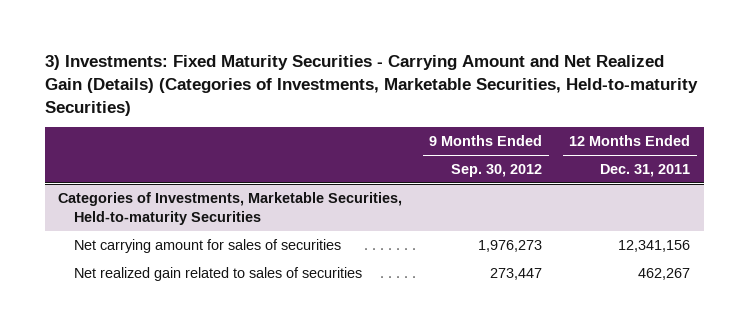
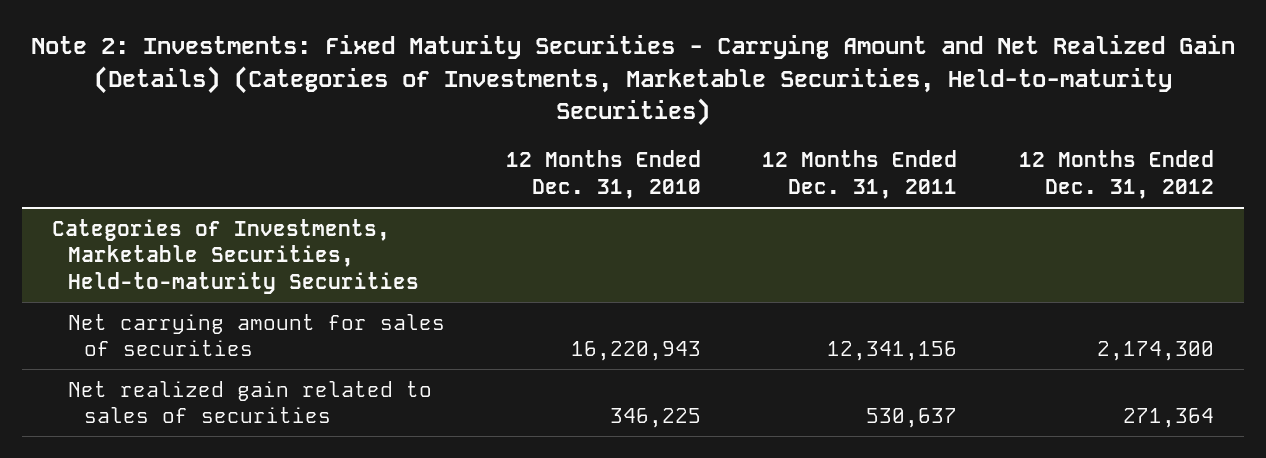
- 3) Investments: Fixed Maturity Securities - Carrying Amount and Net Realized Gain (Details) (Categories of Investments, Marketable Securities, Held-to-maturity Securities)
+ Note 2: Investments: Fixed Maturity Securities - Carrying Amount and Net Realized Gain (Details) (Categories of Investments, Marketable Securities, Held-to-maturity Securities)
- | 9 Months Ended Sep. 30, 2012 | 12 Months Ended Dec. 31, 2011
+ | 12 Months Ended Dec. 31, 2010 | 12 Months Ended Dec. 31, 2011 | 12 Months Ended Dec. 31, 2012
@ Categories of Investments, Marketable Securities, Held-to-maturity Securities
- Net realized gain related to sales of securities | 273,447 | 462,267
+ Net realized gain related to sales of securities | 346,225 | 530,637 | 271,364

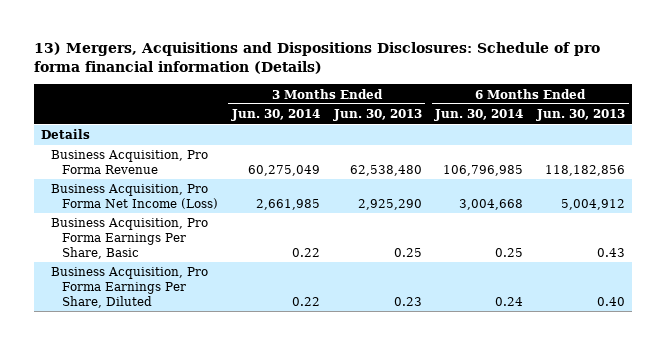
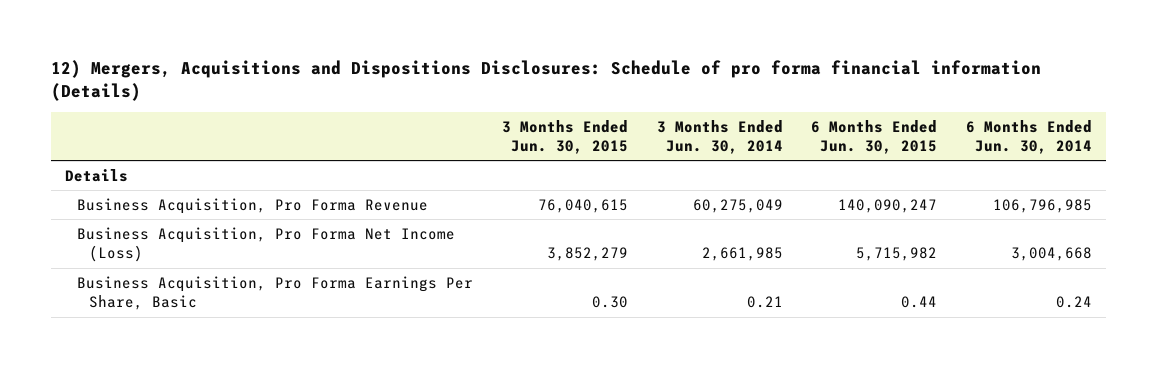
- 13) Mergers, Acquisitions and Dispositions Disclosures: Schedule of pro forma financial information (Details)
+ 12) Mergers, Acquisitions and Dispositions Disclosures: Schedule of pro forma financial information (Details)
- | 3 Months Ended Jun. 30, 2014 | 3 Months Ended Jun. 30, 2013 | 6 Months Ended Jun. 30, 2014 | 6 Months Ended Jun. 30, 2013
+ | 3 Months Ended Jun. 30, 2015 | 3 Months Ended Jun. 30, 2014 | 6 Months Ended Jun. 30, 2015 | 6 Months Ended Jun. 30, 2014
- Business Acquisition, Pro Forma Earnings Per Share, Basic | 0.22 | 0.25 | 0.25 | 0.43
- Business Acquisition, Pro Forma Earnings Per Share, Diluted | 0.22 | 0.23 | 0.24 | 0.40
+ Business Acquisition, Pro Forma Earnings Per Share, Basic | 0.30 | 0.21 | 0.44 | 0.24

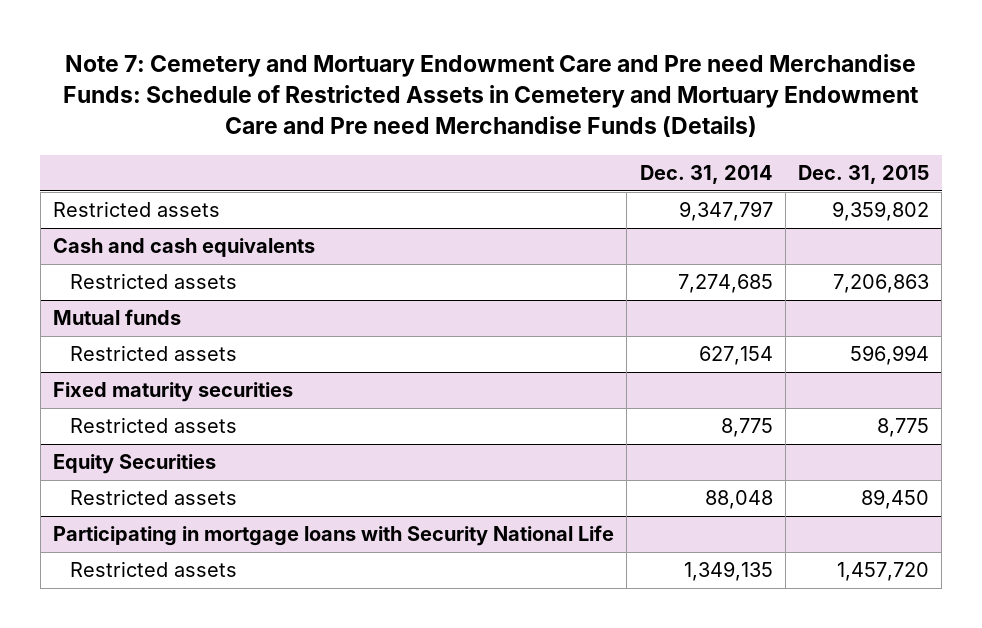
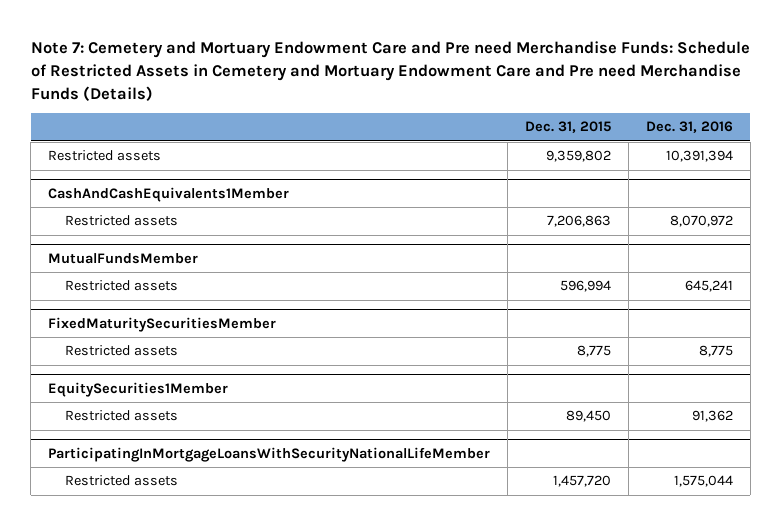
- | Dec. 31, 2014 | Dec. 31, 2015
+ | Dec. 31, 2015 | Dec. 31, 2016
- Cash and cash equivalents
+ CashAndCashEquivalents1Member
- Mutual funds
+ MutualFundsMember
- Fixed maturity securities
+ FixedMaturitySecuritiesMember
- Equity Securities
+ EquitySecurities1Member
- Participating in mortgage loans with Security National Life
+ ParticipatingInMortgageLoansWithSecurityNationalLifeMember

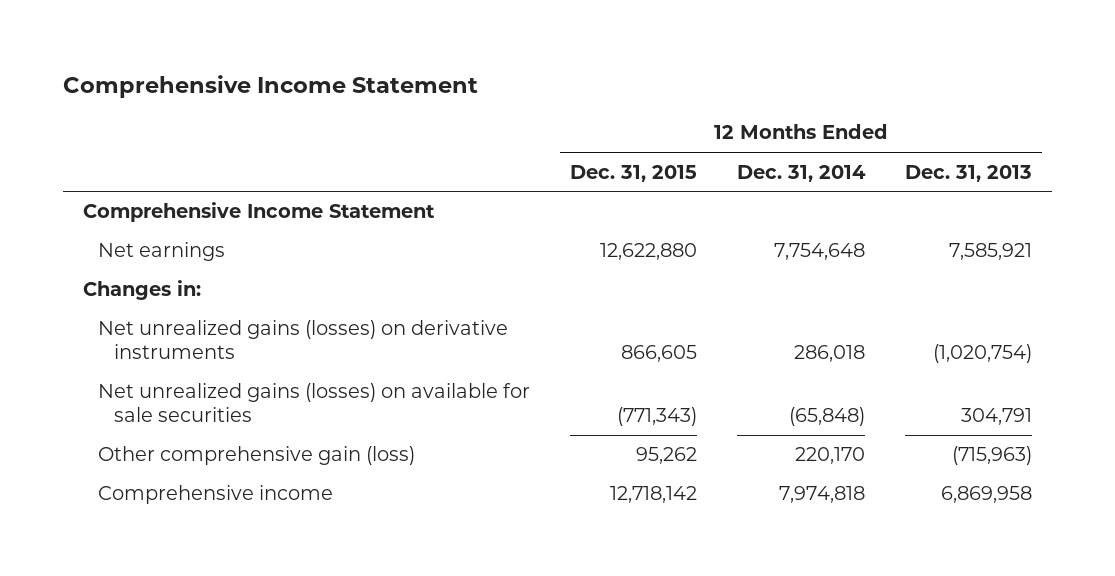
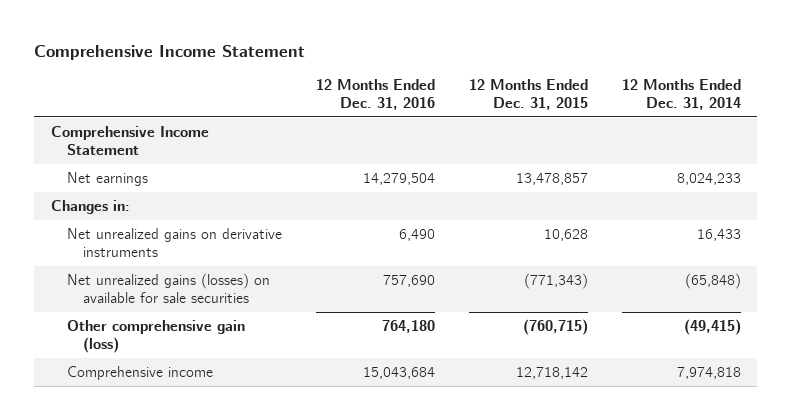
- | 12 Months Ended Dec. 31, 2015 | 12 Months Ended Dec. 31, 2014 | 12 Months Ended Dec. 31, 2013
+ | 12 Months Ended Dec. 31, 2016 | 12 Months Ended Dec. 31, 2015 | 12 Months Ended Dec. 31, 2014
- Net earnings | 12,622,880 | 7,754,648 | 7,585,921
+ Net earnings | 14,279,504 | 13,478,857 | 8,024,233
- Net unrealized gains (losses) on derivative instruments | 866,605 | 286,018 | (1,020,754)
+ Net unrealized gains on derivative instruments | 6,490 | 10,628 | 16,433
- Other comprehensive gain (loss) | 95,262 | 220,170 | (715,963)
+ Other comprehensive gain (loss) | 764,180 | (760,715) | (49,415)

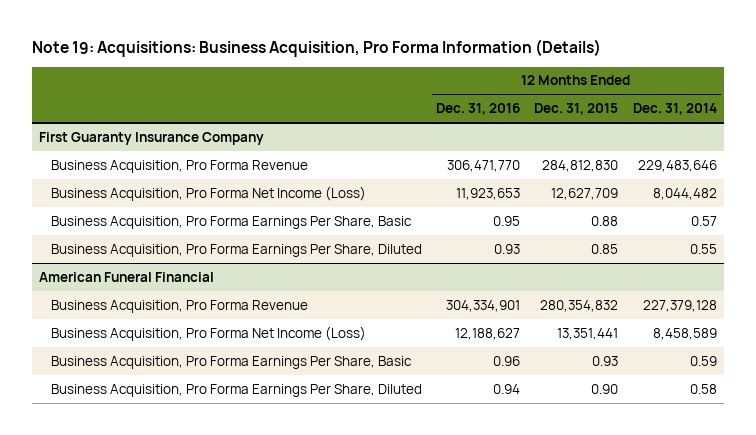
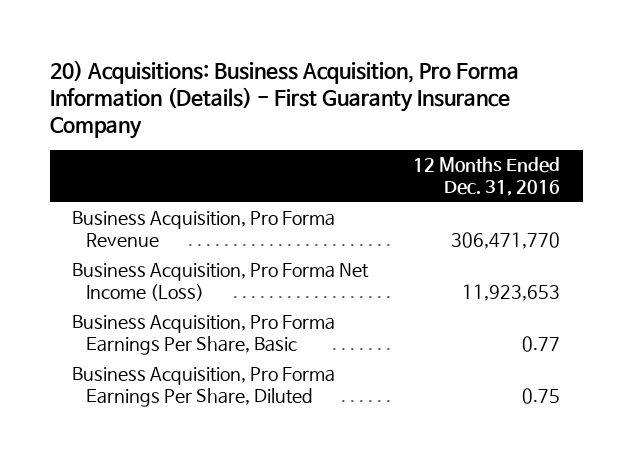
- Note 19: Acquisitions: Business Acquisition, Pro Forma Information (Details)
+ 20) Acquisitions: Business Acquisition, Pro Forma Information (Details) - First Guaranty Insurance Company
- | 12 Months Ended Dec. 31, 2016 | 12 Months Ended Dec. 31, 2015 | 12 Months Ended Dec. 31, 2014
+ | 12 Months Ended Dec. 31, 2016
- First Guaranty Insurance Company
- Business Acquisition, Pro Forma Earnings Per Share, Basic | 0.95 | 0.88 | 0.57
- Business Acquisition, Pro Forma Earnings Per Share, Diluted | 0.93 | 0.85 | 0.55
- American Funeral Financial
- Business Acquisition, Pro Forma Revenue | 304,334,901 | 280,354,832 | 227,379,128
- Business Acquisition, Pro Forma Net Income (Loss) | 12,188,627 | 13,351,441 | 8,458,589
- Business Acquisition, Pro Forma Earnings Per Share, Basic | 0.96 | 0.93 | 0.59
- Business Acquisition, Pro Forma Earnings Per Share, Diluted | 0.94 | 0.90 | 0.58
+ Business Acquisition, Pro Forma Earnings Per Share, Basic | 0.77
+ Business Acquisition, Pro Forma Earnings Per Share, Diluted | 0.75

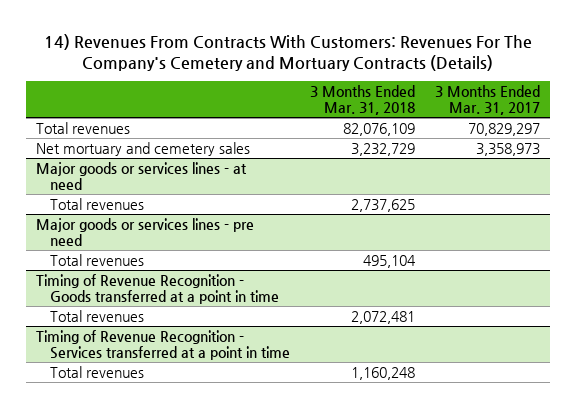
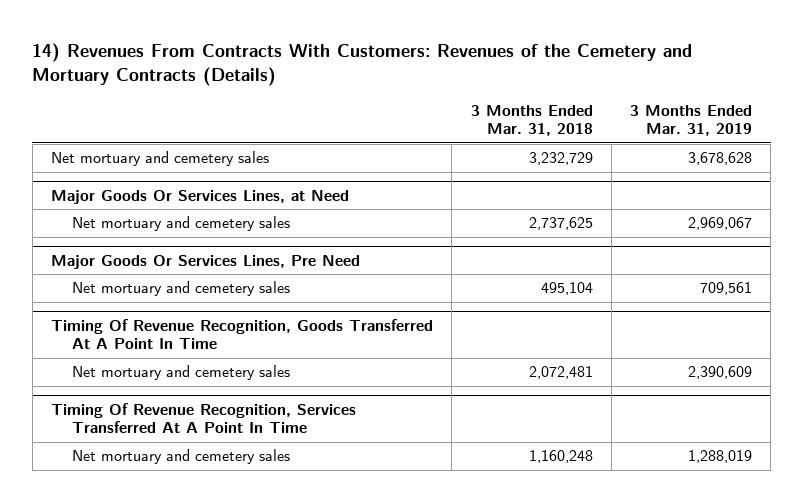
- 14) Revenues From Contracts With Customers: Revenues For The Company's Cemetery and Mortuary Contracts (Details)
+ 14) Revenues From Contracts With Customers: Revenues of the Cemetery and Mortuary Contracts (Details)
- | 3 Months Ended Mar. 31, 2018 | 3 Months Ended Mar. 31, 2017
+ | 3 Months Ended Mar. 31, 2018 | 3 Months Ended Mar. 31, 2019
- Total revenues | 82,076,109 | 70,829,297
- Major goods or services lines - at need
- Total revenues | 2,737,625 |
- Major goods or services lines - pre need
- Total revenues | 495,104 |
- Timing of Revenue Recognition - Goods transferred at a point in time
- Total revenues | 2,072,481 |
- Timing of Revenue Recognition - Services transferred at a point in time
- Total revenues | 1,160,248 |
+ Major Goods Or Services Lines, at Need
+ Net mortuary and cemetery sales | 2,737,625 | 2,969,067
+ Major Goods Or Services Lines, Pre Need
+ Net mortuary and cemetery sales | 495,104 | 709,561
+ Timing Of Revenue Recognition, Goods Transferred At A Point In Time
+ Net mortuary and cemetery sales | 2,072,481 | 2,390,609
+ Timing Of Revenue Recognition, Services Transferred At A Point In Time
+ Net mortuary and cemetery sales | 1,160,248 | 1,288,019

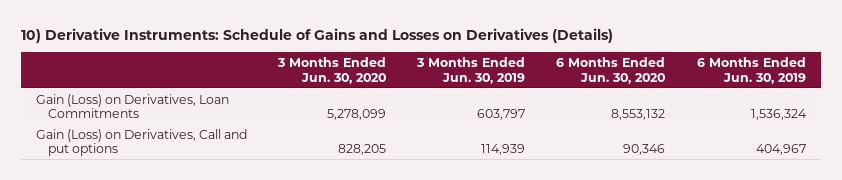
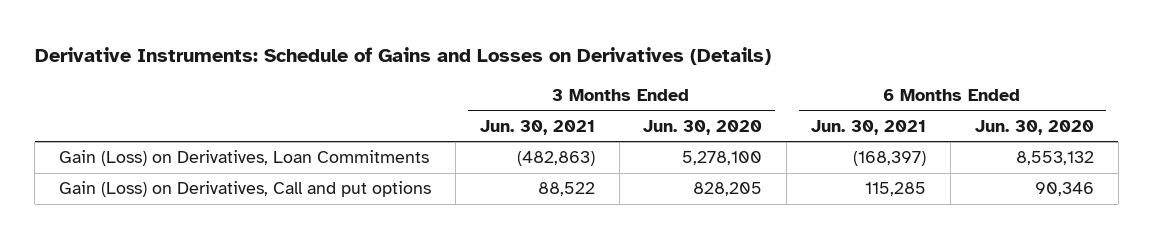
- 10) Derivative Instruments: Schedule of Gains and Losses on Derivatives (Details)
+ Derivative Instruments: Schedule of Gains and Losses on Derivatives (Details)
- | 3 Months Ended Jun. 30, 2020 | 3 Months Ended Jun. 30, 2019 | 6 Months Ended Jun. 30, 2020 | 6 Months Ended Jun. 30, 2019
+ | 3 Months Ended Jun. 30, 2021 | 3 Months Ended Jun. 30, 2020 | 6 Months Ended Jun. 30, 2021 | 6 Months Ended Jun. 30, 2020
- Gain (Loss) on Derivatives, Loan Commitments | 5,278,099 | 603,797 | 8,553,132 | 1,536,324
+ Gain (Loss) on Derivatives, Loan Commitments | (482,863) | 5,278,100 | (168,397) | 8,553,132

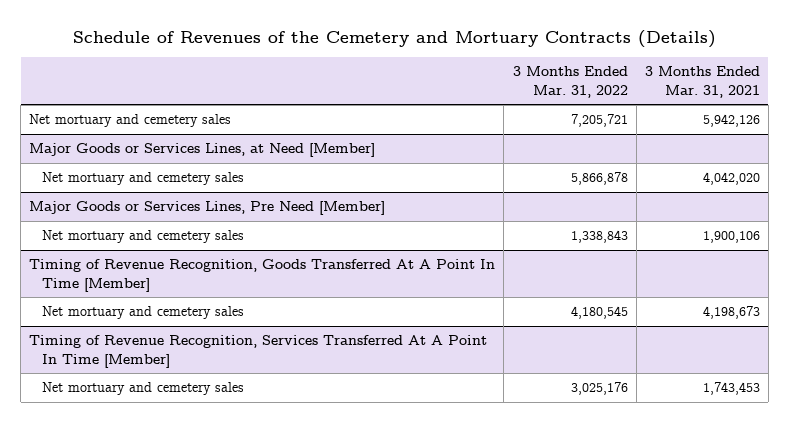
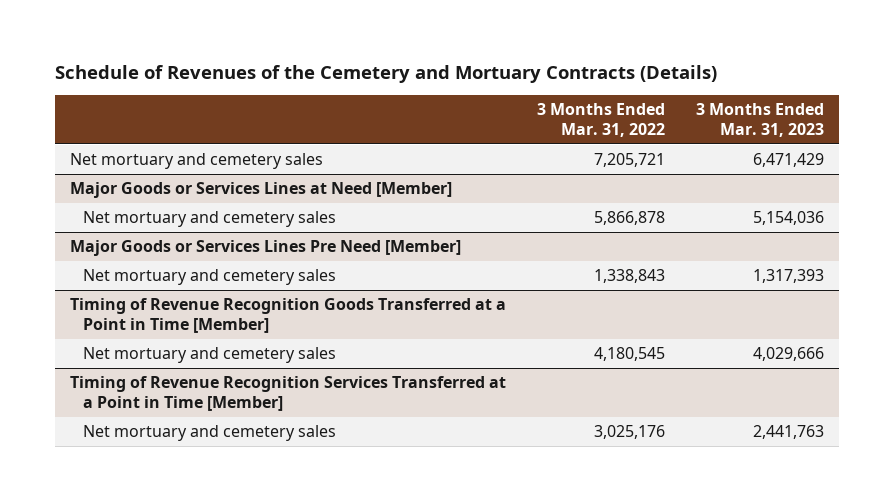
- | 3 Months Ended Mar. 31, 2022 | 3 Months Ended Mar. 31, 2021
+ | 3 Months Ended Mar. 31, 2022 | 3 Months Ended Mar. 31, 2023
- Major Goods or Services Lines, at Need [Member]
+ Major Goods or Services Lines at Need [Member]
- Major Goods or Services Lines, Pre Need [Member]
+ Major Goods or Services Lines Pre Need [Member]
- Timing of Revenue Recognition, Goods Transferred At A Point In Time [Member]
+ Timing of Revenue Recognition Goods Transferred at a Point in Time [Member]
- Timing of Revenue Recognition, Services Transferred At A Point In Time [Member]
+ Timing of Revenue Recognition Services Transferred at a Point in Time [Member]

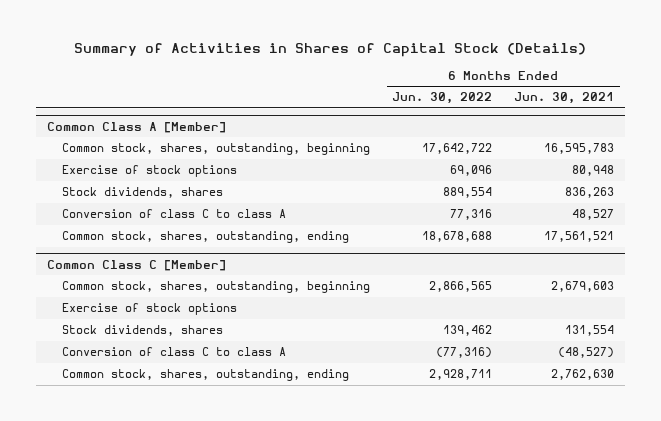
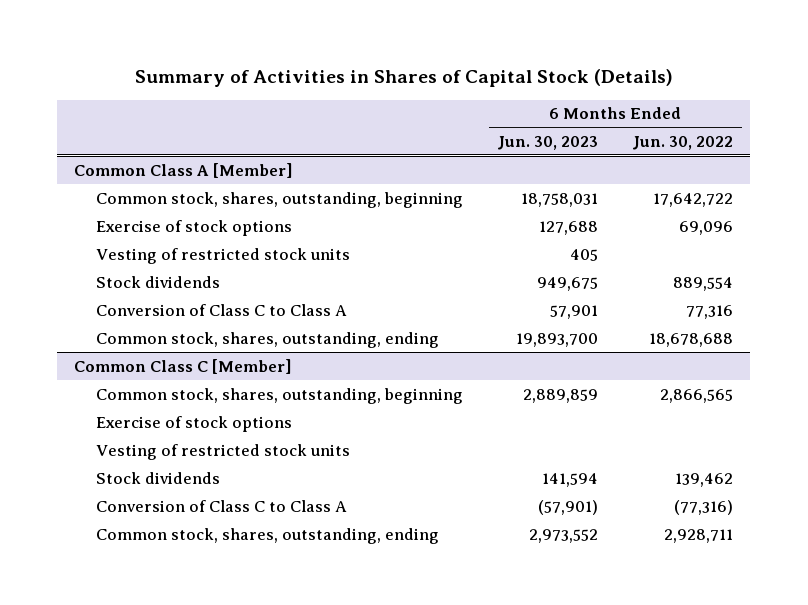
- | 6 Months Ended Jun. 30, 2022 | 6 Months Ended Jun. 30, 2021
+ | 6 Months Ended Jun. 30, 2023 | 6 Months Ended Jun. 30, 2022
@ Common Class A [Member]
- Stock dividends, shares | 889,554 | 836,263
- Conversion of class C to class A | 77,316 | 48,527
+ Vesting of restricted stock units | 405 |
+ Stock dividends | 949,675 | 889,554
+ Conversion of Class C to Class A | 57,901 | 77,316
@ Common Class C [Member]
- Stock dividends, shares | 139,462 | 131,554
- Conversion of class C to class A | (77,316) | (48,527)
+ Vesting of restricted stock units
+ Stock dividends | 141,594 | 139,462
+ Conversion of Class C to Class A | (57,901) | (77,316)

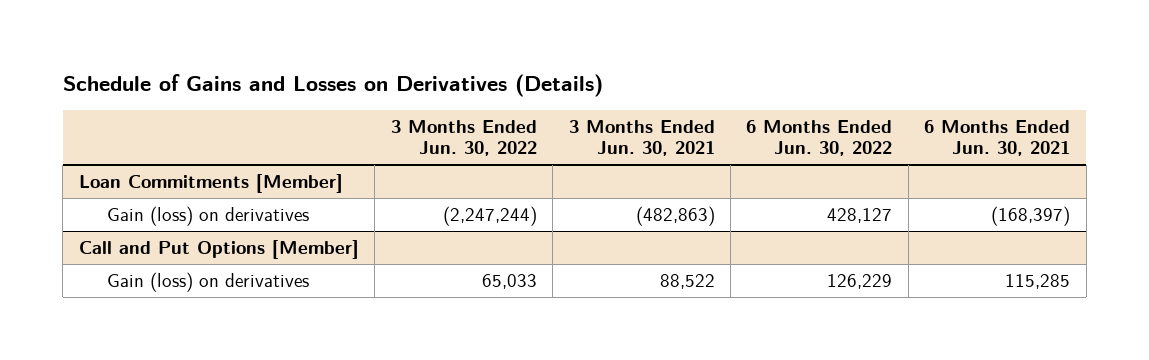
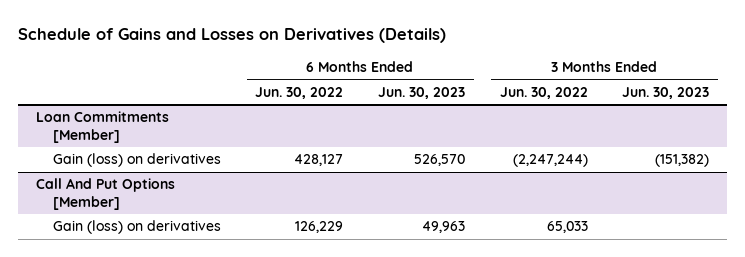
- | 3 Months Ended Jun. 30, 2022 | 3 Months Ended Jun. 30, 2021 | 6 Months Ended Jun. 30, 2022 | 6 Months Ended Jun. 30, 2021
+ | 6 Months Ended Jun. 30, 2022 | 6 Months Ended Jun. 30, 2023 | 3 Months Ended Jun. 30, 2022 | 3 Months Ended Jun. 30, 2023
- Call and Put Options [Member]
+ Call And Put Options [Member]

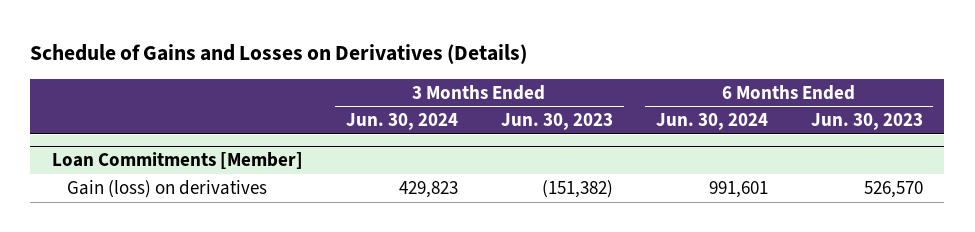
- | 6 Months Ended Jun. 30, 2022 | 6 Months Ended Jun. 30, 2023 | 3 Months Ended Jun. 30, 2022 | 3 Months Ended Jun. 30, 2023
+ | 3 Months Ended Jun. 30, 2024 | 3 Months Ended Jun. 30, 2023 | 6 Months Ended Jun. 30, 2024 | 6 Months Ended Jun. 30, 2023
- Call And Put Options [Member]
- Gain (loss) on derivatives | 126,229 | 49,963 | 65,033 |

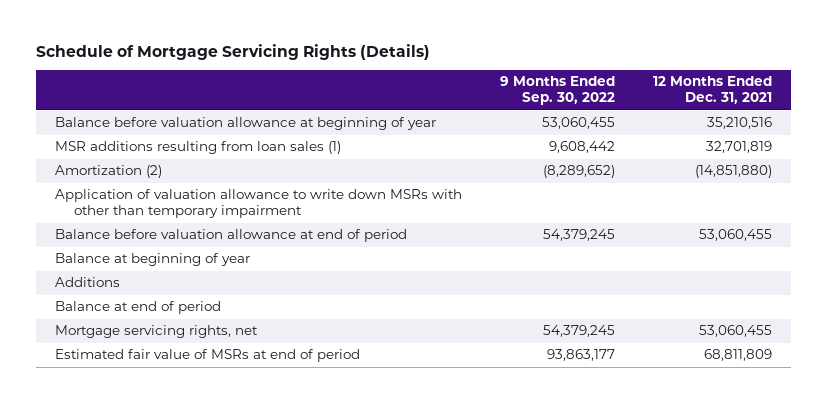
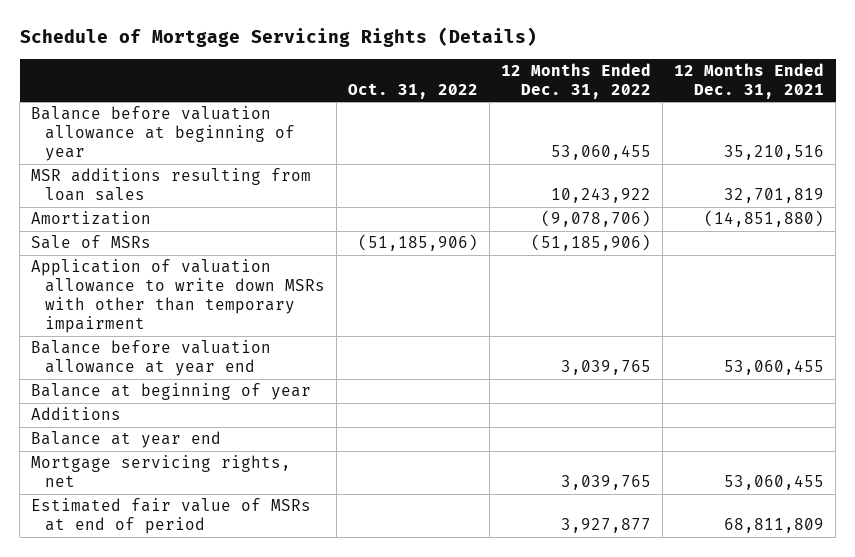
- | 9 Months Ended Sep. 30, 2022 | 12 Months Ended Dec. 31, 2021
+ | Oct. 31, 2022 | 12 Months Ended Dec. 31, 2022 | 12 Months Ended Dec. 31, 2021
- MSR additions resulting from loan sales (1) | 9,608,442 | 32,701,819
- Amortization (2) | (8,289,652) | (14,851,880)
+ MSR additions resulting from loan sales | | 10,243,922 | 32,701,819
+ Amortization | | (9,078,706) | (14,851,880)
+ Sale of MSRs | (51,185,906) | (51,185,906) |
- Balance before valuation allowance at end of period | 54,379,245 | 53,060,455
+ Balance before valuation allowance at year end | | 3,039,765 | 53,060,455
- Balance at end of period
+ Balance at year end

